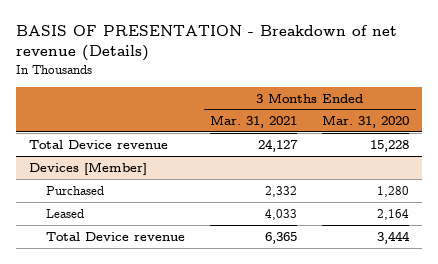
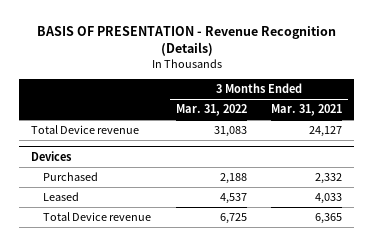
- BASIS OF PRESENTATION - Breakdown of net revenue (Details)
+ BASIS OF PRESENTATION - Revenue Recognition (Details)
- | 3 Months Ended Mar. 31, 2021 | 3 Months Ended Mar. 31, 2020
+ | 3 Months Ended Mar. 31, 2022 | 3 Months Ended Mar. 31, 2021
- Devices [Member]
+ Devices

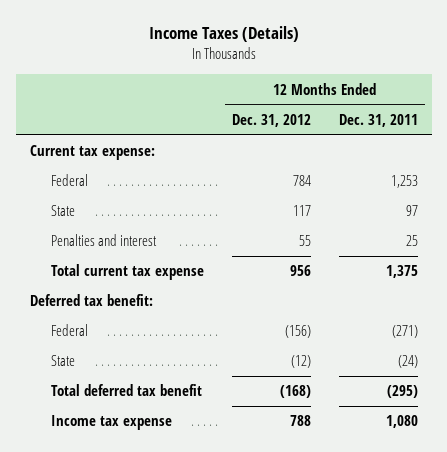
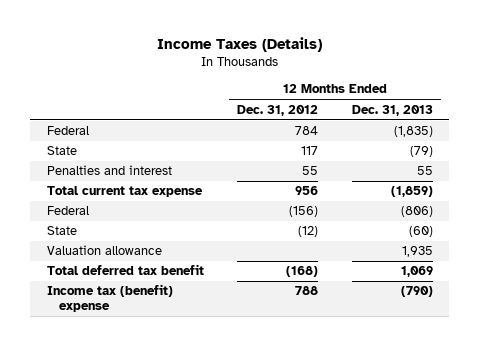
- | 12 Months Ended Dec. 31, 2012 | 12 Months Ended Dec. 31, 2011
+ | 12 Months Ended Dec. 31, 2012 | 12 Months Ended Dec. 31, 2013
- Current tax expense:
- Deferred tax benefit:
+ Valuation allowance | | 1,935
- Income tax expense | 788 | 1,080
+ Income tax (benefit) expense | 788 | (790)

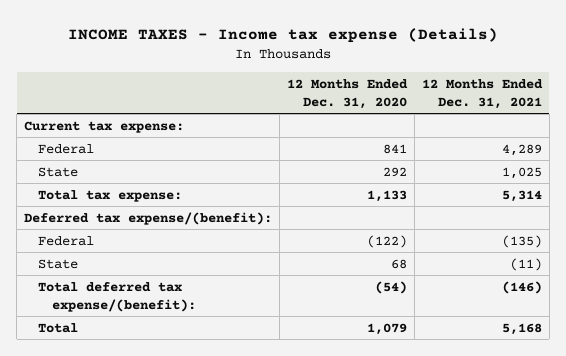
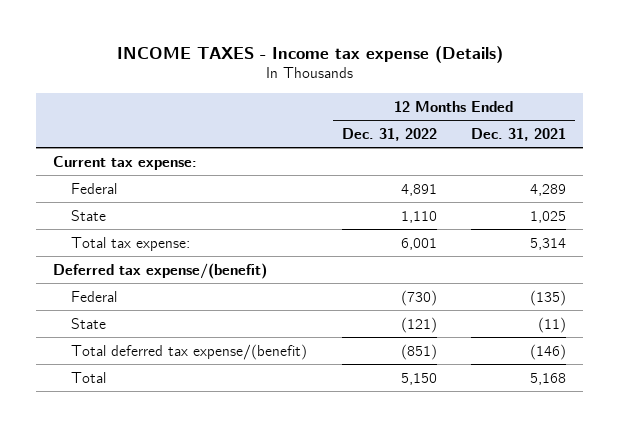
- | 12 Months Ended Dec. 31, 2020 | 12 Months Ended Dec. 31, 2021
+ | 12 Months Ended Dec. 31, 2022 | 12 Months Ended Dec. 31, 2021
- Deferred tax expense/(benefit):
+ Deferred tax expense/(benefit)
- Total deferred tax expense/(benefit): | (54) | (146)
+ Total deferred tax expense/(benefit) | (851) | (146)

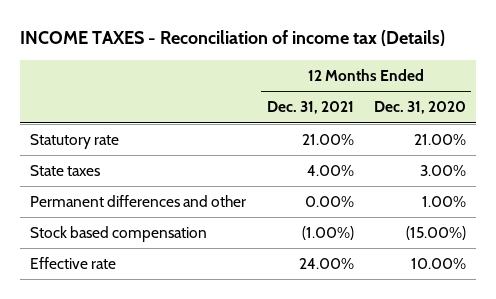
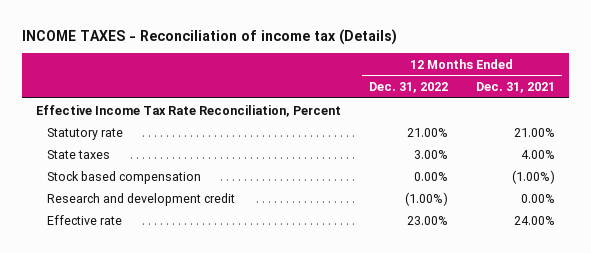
- | 12 Months Ended Dec. 31, 2021 | 12 Months Ended Dec. 31, 2020
+ | 12 Months Ended Dec. 31, 2022 | 12 Months Ended Dec. 31, 2021
+ Effective Income Tax Rate Reconciliation, Percent
- Permanent differences and other | 0.00% | 1.00%
+ Research and development credit | (1.00%) | 0.00%

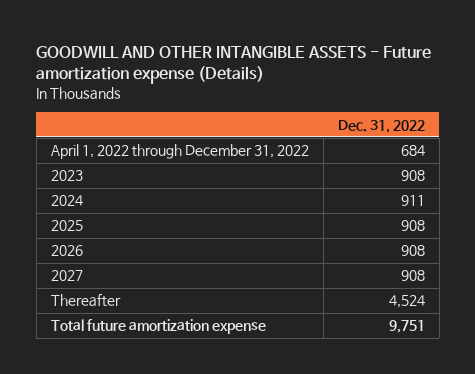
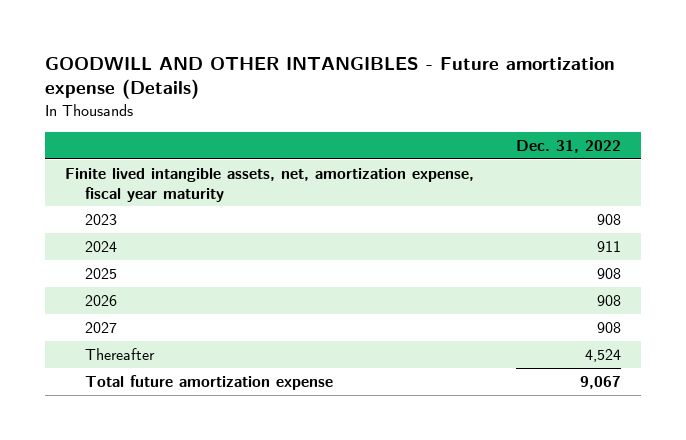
- GOODWILL AND OTHER INTANGIBLE ASSETS - Future amortization expense (Details)
+ GOODWILL AND OTHER INTANGIBLES - Future amortization expense (Details)
- April 1, 2022 through December 31, 2022 | 684
+ Finite lived intangible assets, net, amortization expense, fiscal year maturity
- Total future amortization expense | 9,751
+ Total future amortization expense | 9,067

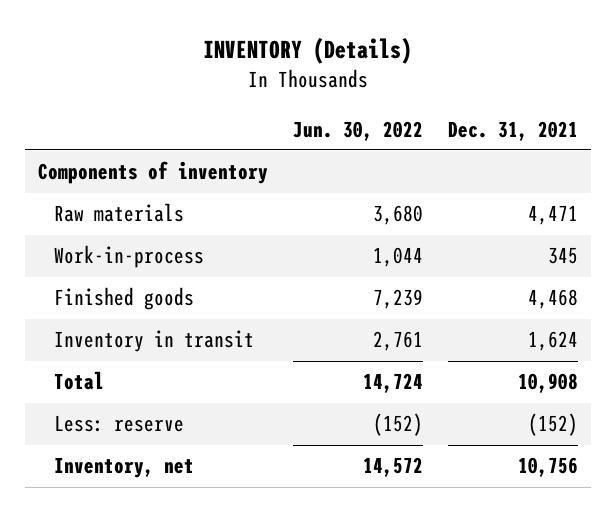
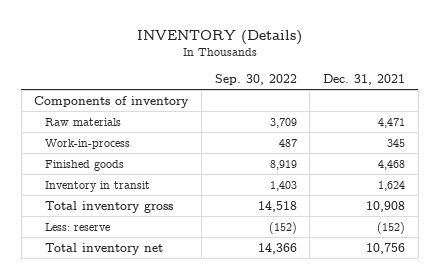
- | Jun. 30, 2022 | Dec. 31, 2021
+ | Sep. 30, 2022 | Dec. 31, 2021
- Total | 14,724 | 10,908
+ Total inventory gross | 14,518 | 10,908
- Inventory, net | 14,572 | 10,756
+ Total inventory net | 14,366 | 10,756

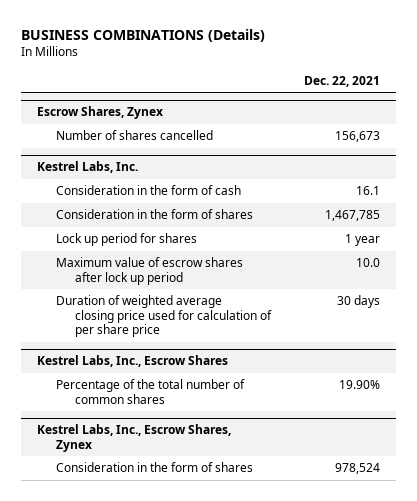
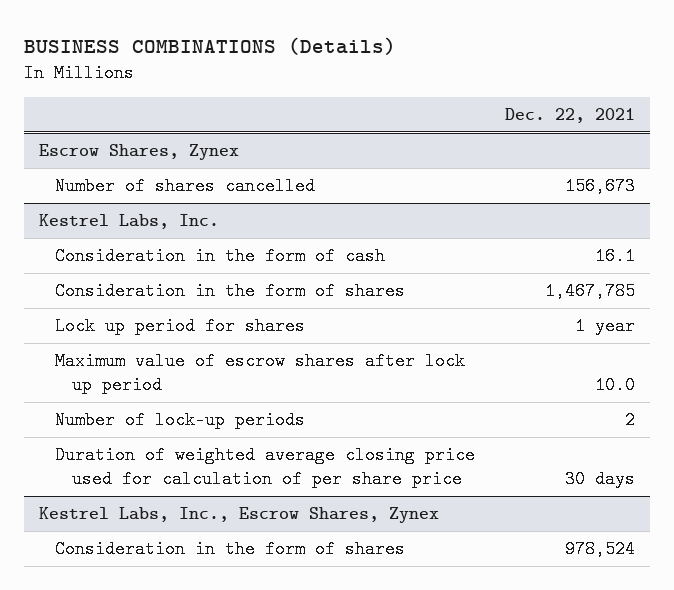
@ Kestrel Labs, Inc.
+ Number of lock-up periods | 2
- Kestrel Labs, Inc., Escrow Shares
- Percentage of the total number of common shares | 19.90%

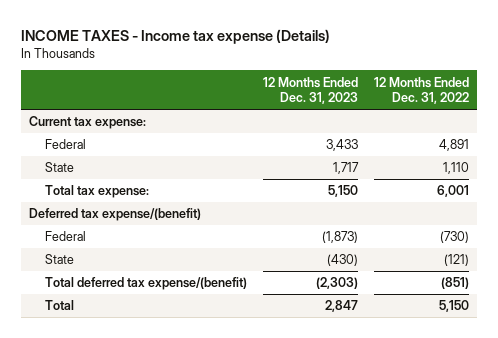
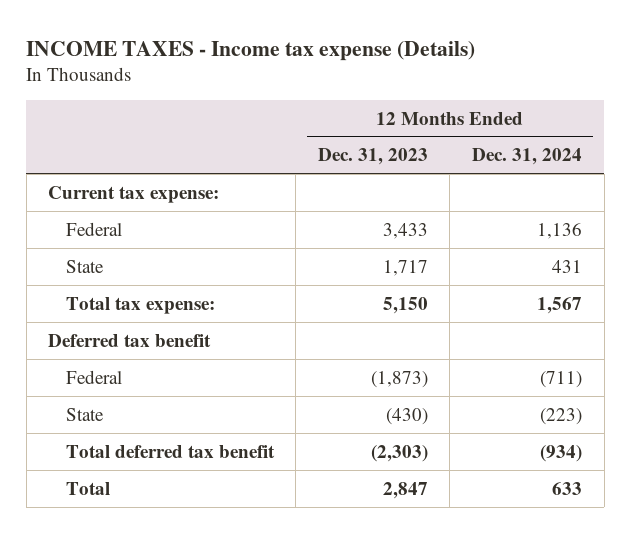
- | 12 Months Ended Dec. 31, 2023 | 12 Months Ended Dec. 31, 2022
+ | 12 Months Ended Dec. 31, 2023 | 12 Months Ended Dec. 31, 2024
- Deferred tax expense/(benefit)
+ Deferred tax benefit
- Total deferred tax expense/(benefit) | (2,303) | (851)
+ Total deferred tax benefit | (2,303) | (934)

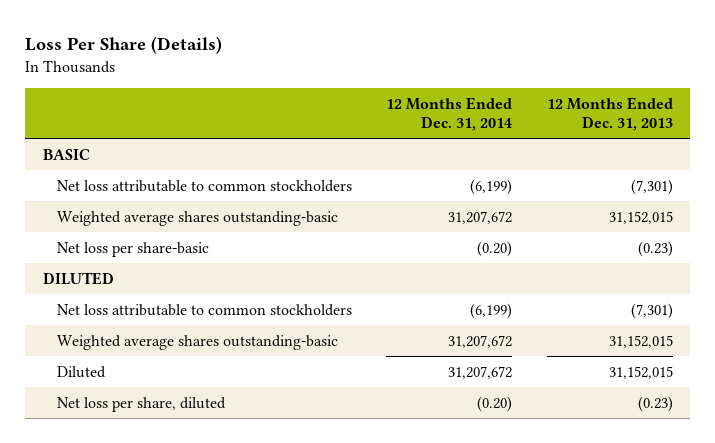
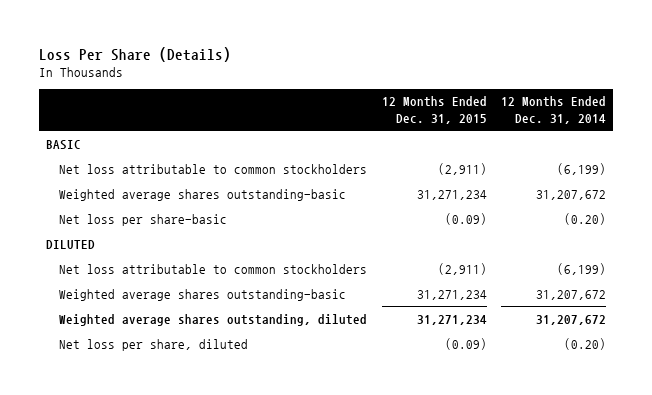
- | 12 Months Ended Dec. 31, 2014 | 12 Months Ended Dec. 31, 2013
+ | 12 Months Ended Dec. 31, 2015 | 12 Months Ended Dec. 31, 2014
- Diluted | 31,207,672 | 31,152,015
+ Weighted average shares outstanding, diluted | 31,271,234 | 31,207,672

